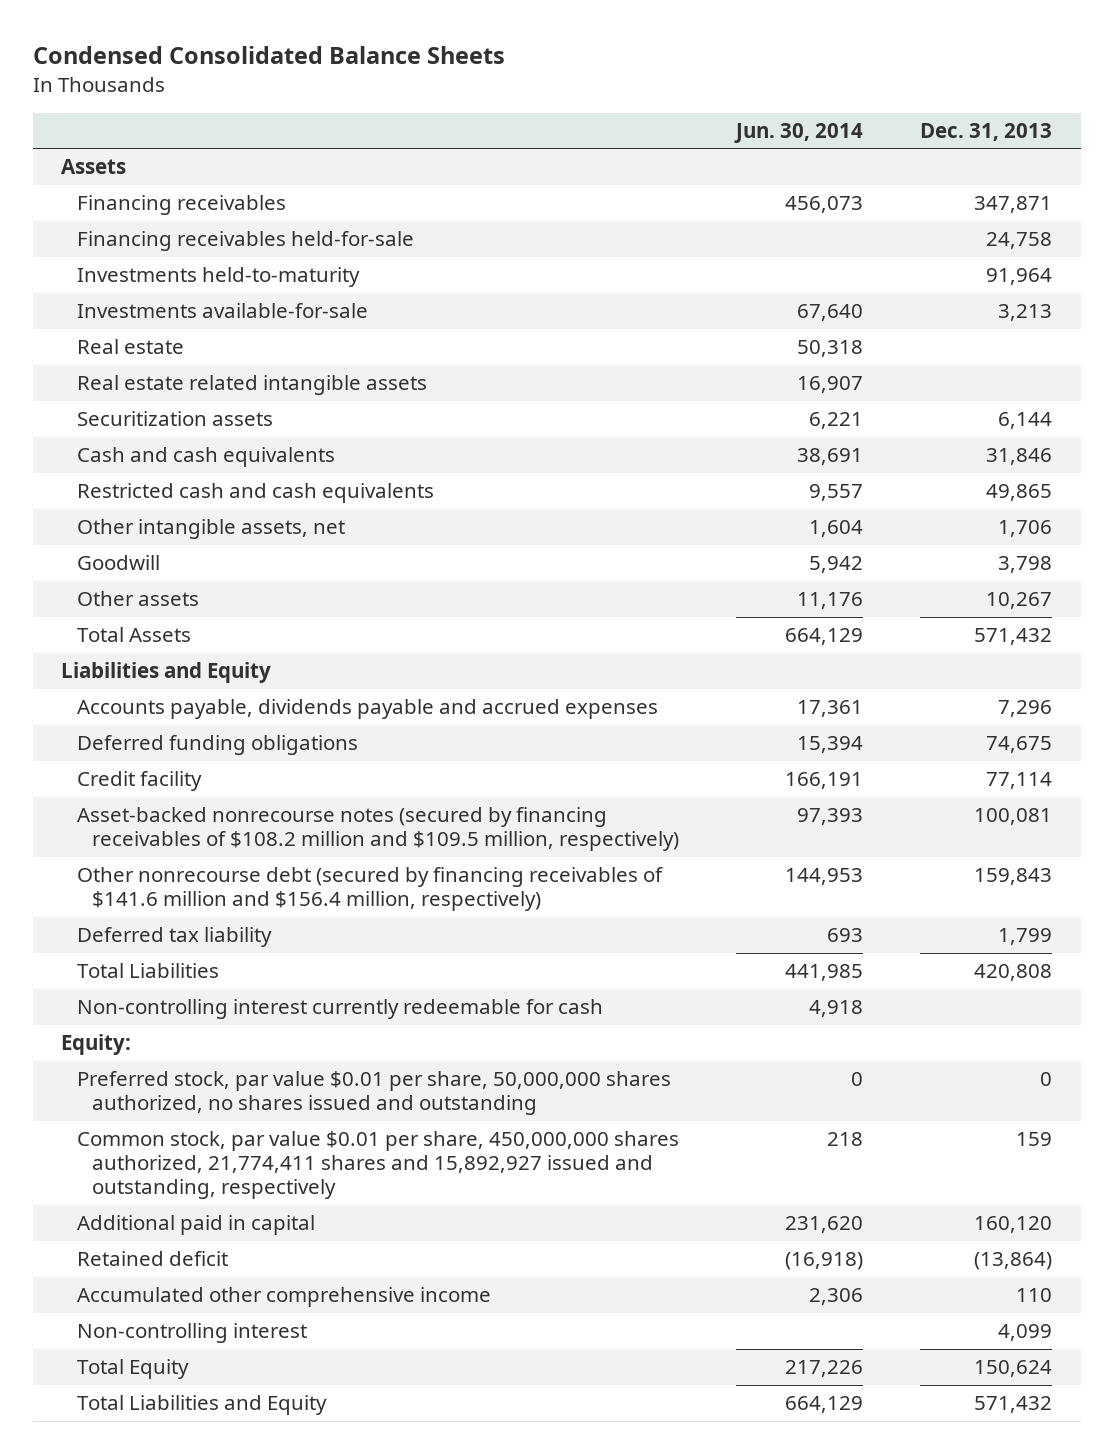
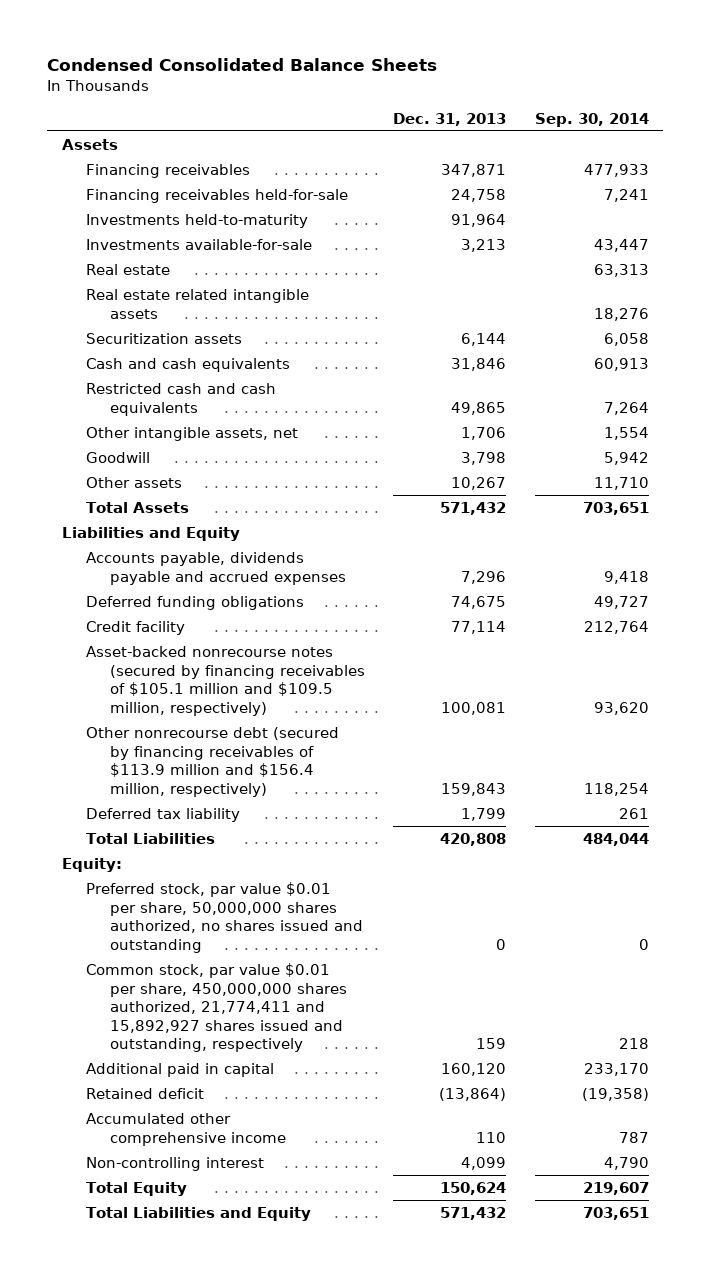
- | Jun. 30, 2014 | Dec. 31, 2013
+ | Dec. 31, 2013 | Sep. 30, 2014
- Asset-backed nonrecourse notes (secured by financing receivables of $108.2 million and $109.5 million, respectively) | 97,393 | 100,081
- Other nonrecourse debt (secured by financing receivables of $141.6 million and $156.4 million, respectively) | 144,953 | 159,843
+ Asset-backed nonrecourse notes (secured by financing receivables of $105.1 million and $109.5 million, respectively) | 100,081 | 93,620
+ Other nonrecourse debt (secured by financing receivables of $113.9 million and $156.4 million, respectively) | 159,843 | 118,254
- Non-controlling interest currently redeemable for cash | 4,918 |
- Common stock, par value $0.01 per share, 450,000,000 shares authorized, 21,774,411 shares and 15,892,927 issued and outstanding, respectively | 218 | 159
+ Common stock, par value $0.01 per share, 450,000,000 shares authorized, 21,774,411 and 15,892,927 shares issued and outstanding, respectively | 159 | 218

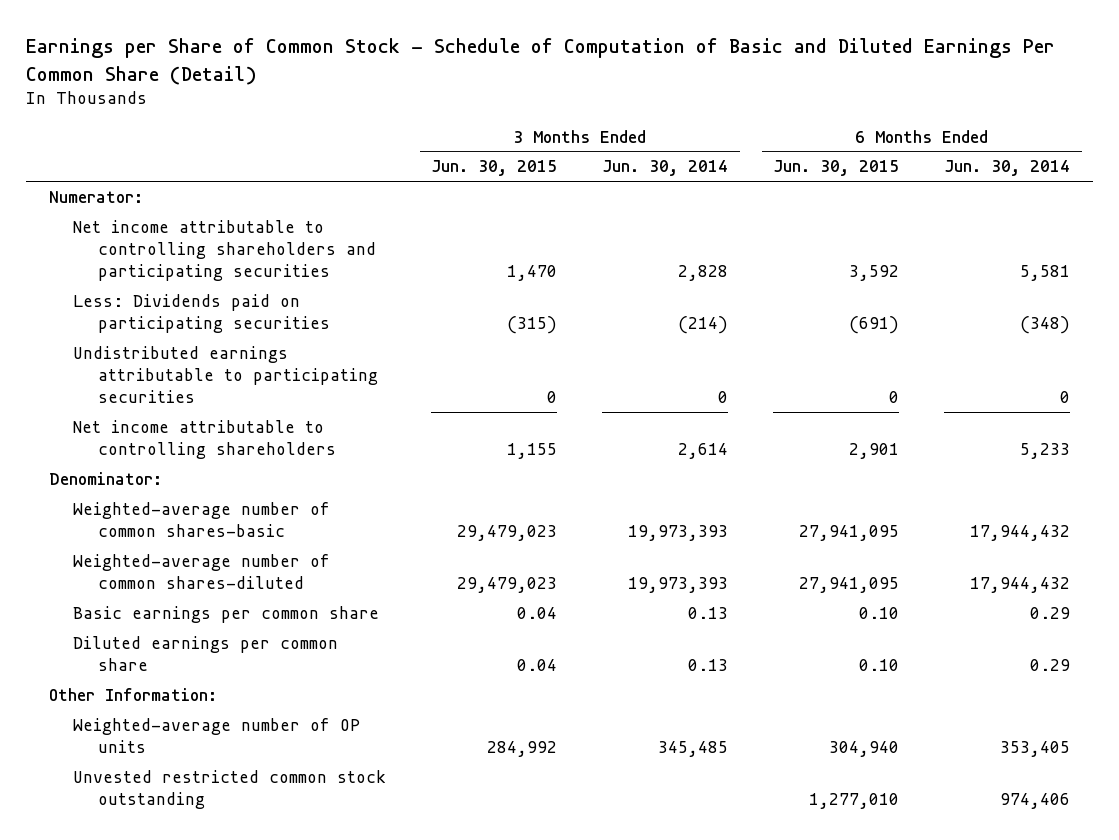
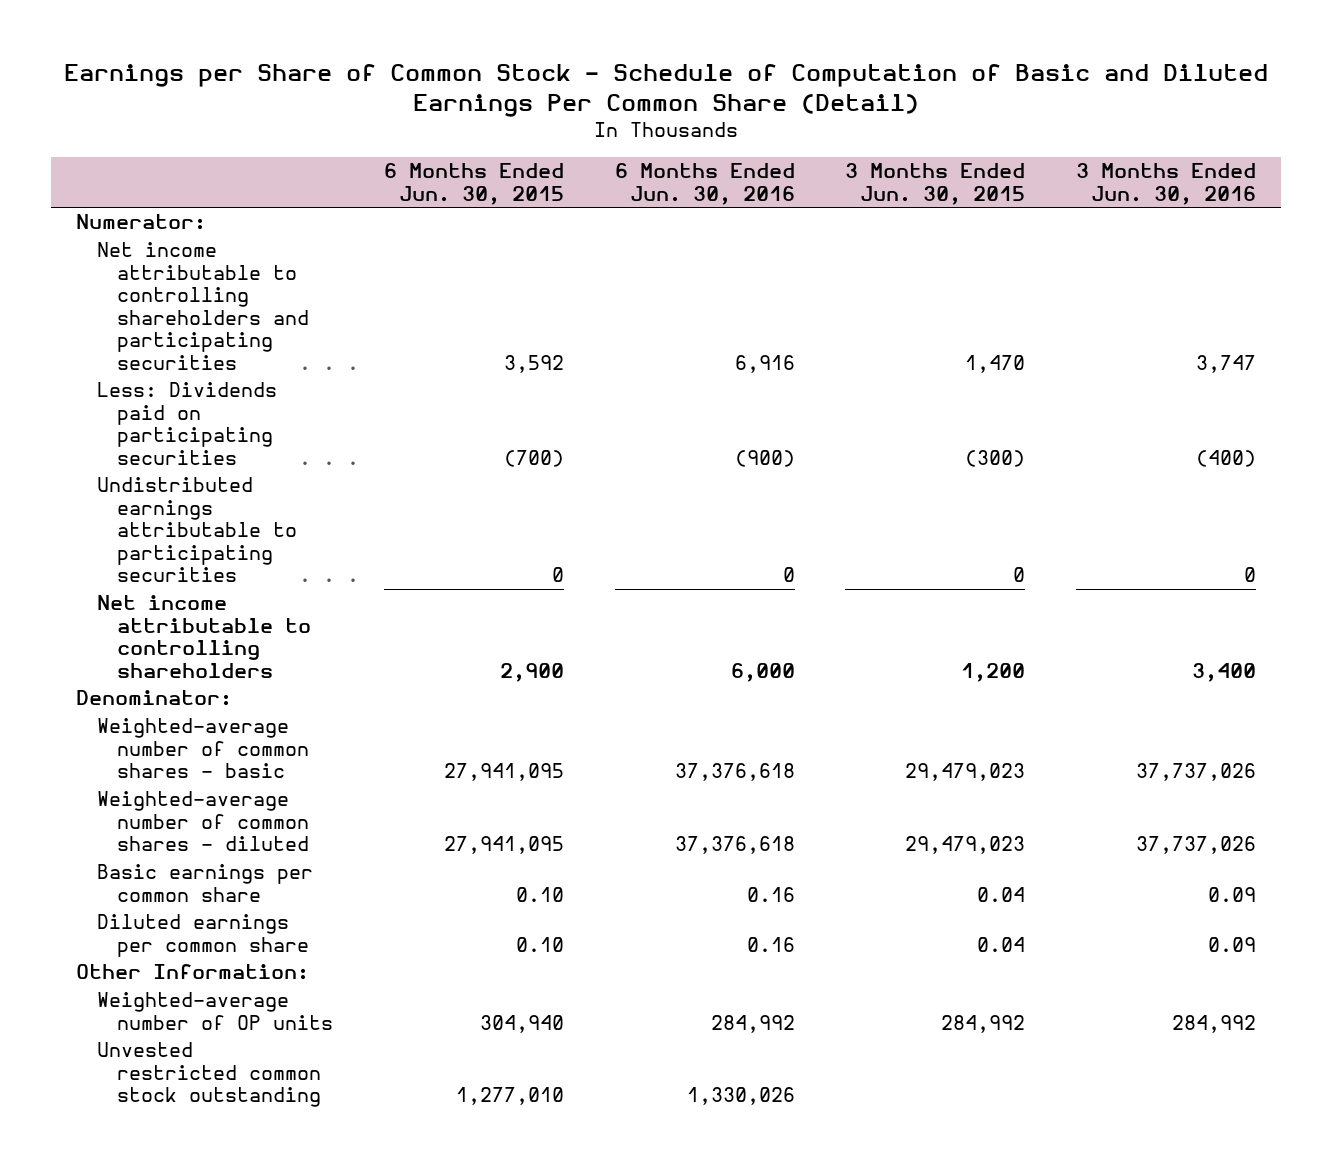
- | 3 Months Ended Jun. 30, 2015 | 3 Months Ended Jun. 30, 2014 | 6 Months Ended Jun. 30, 2015 | 6 Months Ended Jun. 30, 2014
+ | 6 Months Ended Jun. 30, 2015 | 6 Months Ended Jun. 30, 2016 | 3 Months Ended Jun. 30, 2015 | 3 Months Ended Jun. 30, 2016
- Less: Dividends paid on participating securities | (315) | (214) | (691) | (348)
+ Less: Dividends paid on participating securities | (700) | (900) | (300) | (400)
- Net income attributable to controlling shareholders | 1,155 | 2,614 | 2,901 | 5,233
+ Net income attributable to controlling shareholders | 2,900 | 6,000 | 1,200 | 3,400
- Weighted-average number of common shares-basic | 29,479,023 | 19,973,393 | 27,941,095 | 17,944,432
- Weighted-average number of common shares-diluted | 29,479,023 | 19,973,393 | 27,941,095 | 17,944,432
+ Weighted-average number of common shares - basic | 27,941,095 | 37,376,618 | 29,479,023 | 37,737,026
+ Weighted-average number of common shares - diluted | 27,941,095 | 37,376,618 | 29,479,023 | 37,737,026

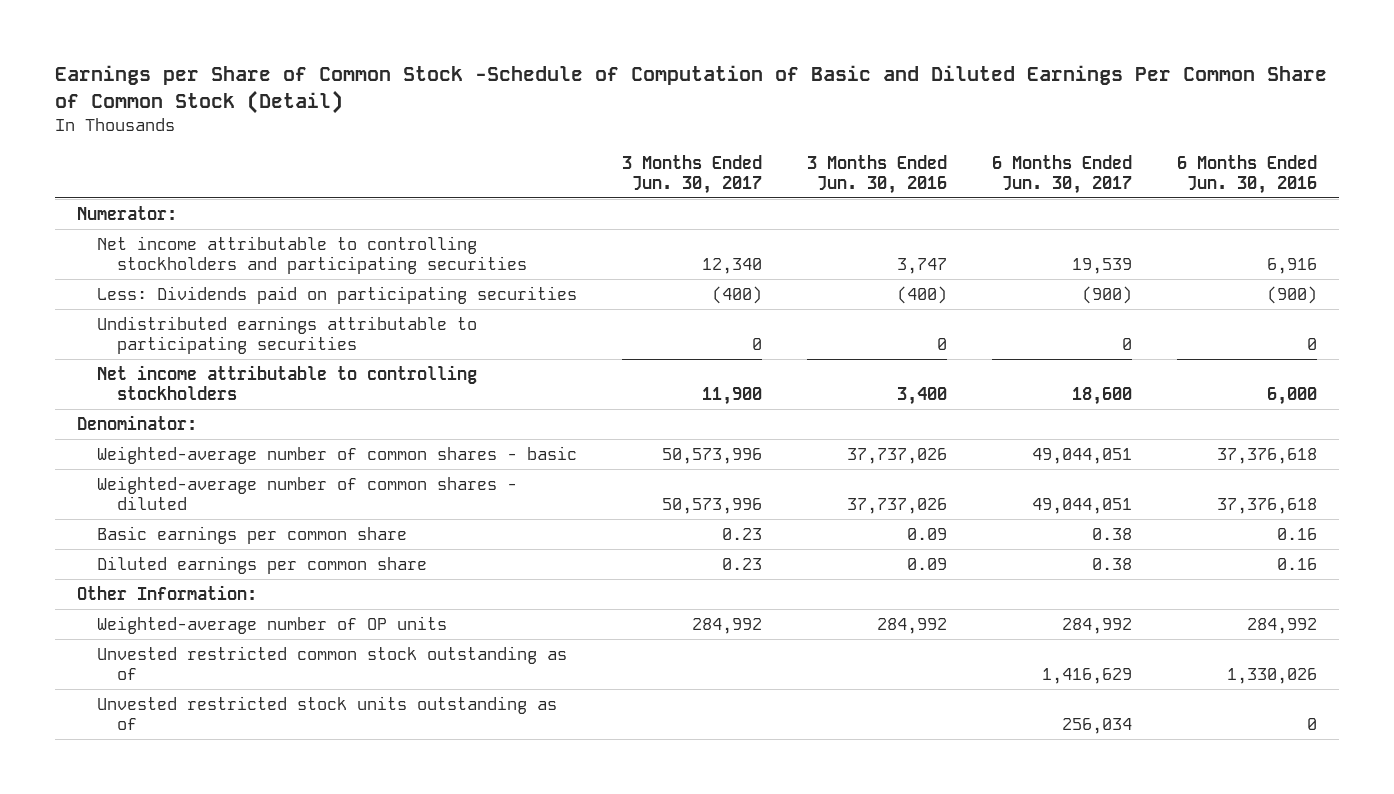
- Earnings per Share of Common Stock - Schedule of Computation of Basic and Diluted Earnings Per Common Share (Detail)
+ Earnings per Share of Common Stock -Schedule of Computation of Basic and Diluted Earnings Per Common Share of Common Stock (Detail)
- | 6 Months Ended Jun. 30, 2015 | 6 Months Ended Jun. 30, 2016 | 3 Months Ended Jun. 30, 2015 | 3 Months Ended Jun. 30, 2016
+ | 3 Months Ended Jun. 30, 2017 | 3 Months Ended Jun. 30, 2016 | 6 Months Ended Jun. 30, 2017 | 6 Months Ended Jun. 30, 2016
- Net income attributable to controlling shareholders and participating securities | 3,592 | 6,916 | 1,470 | 3,747
+ Net income attributable to controlling stockholders and participating securities | 12,340 | 3,747 | 19,539 | 6,916
- Net income attributable to controlling shareholders | 2,900 | 6,000 | 1,200 | 3,400
+ Net income attributable to controlling stockholders | 11,900 | 3,400 | 18,600 | 6,000
- Unvested restricted common stock outstanding | 1,277,010 | 1,330,026 | |
+ Unvested restricted common stock outstanding as of | | | 1,416,629 | 1,330,026
+ Unvested restricted stock units outstanding as of | | | 256,034 | 0

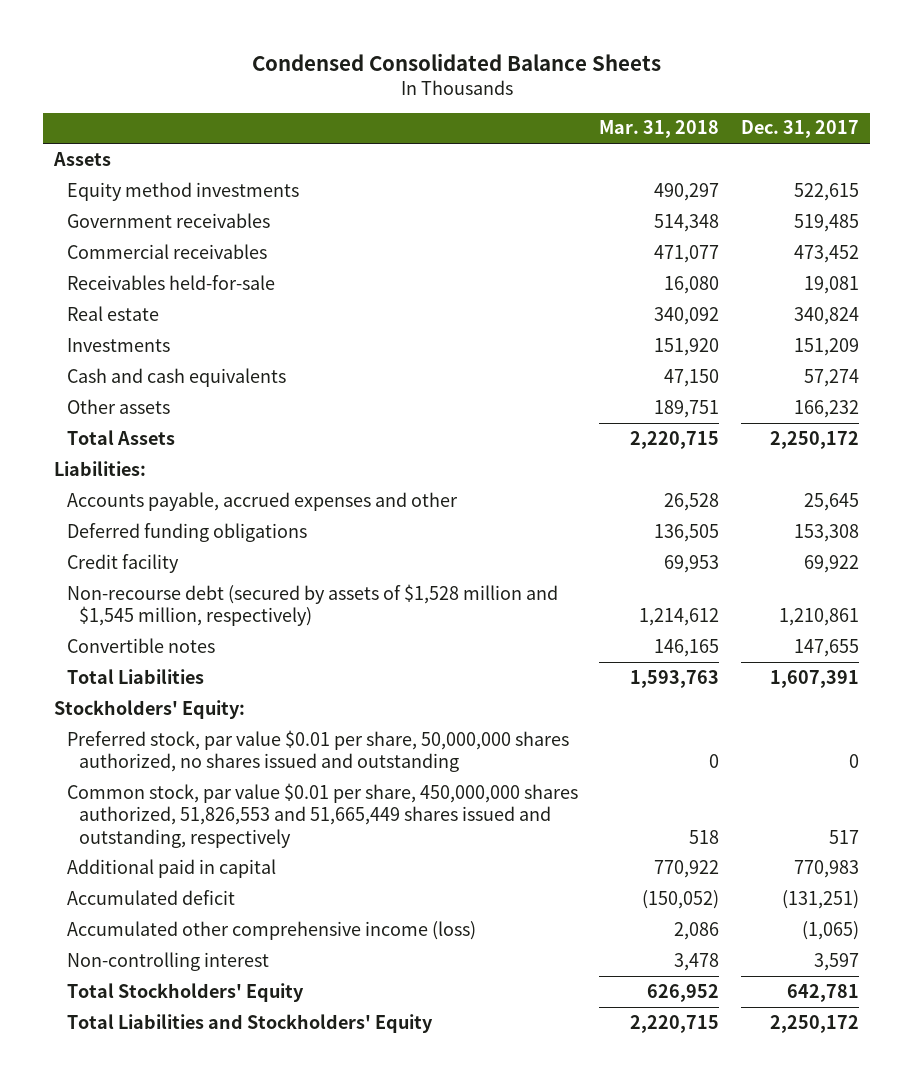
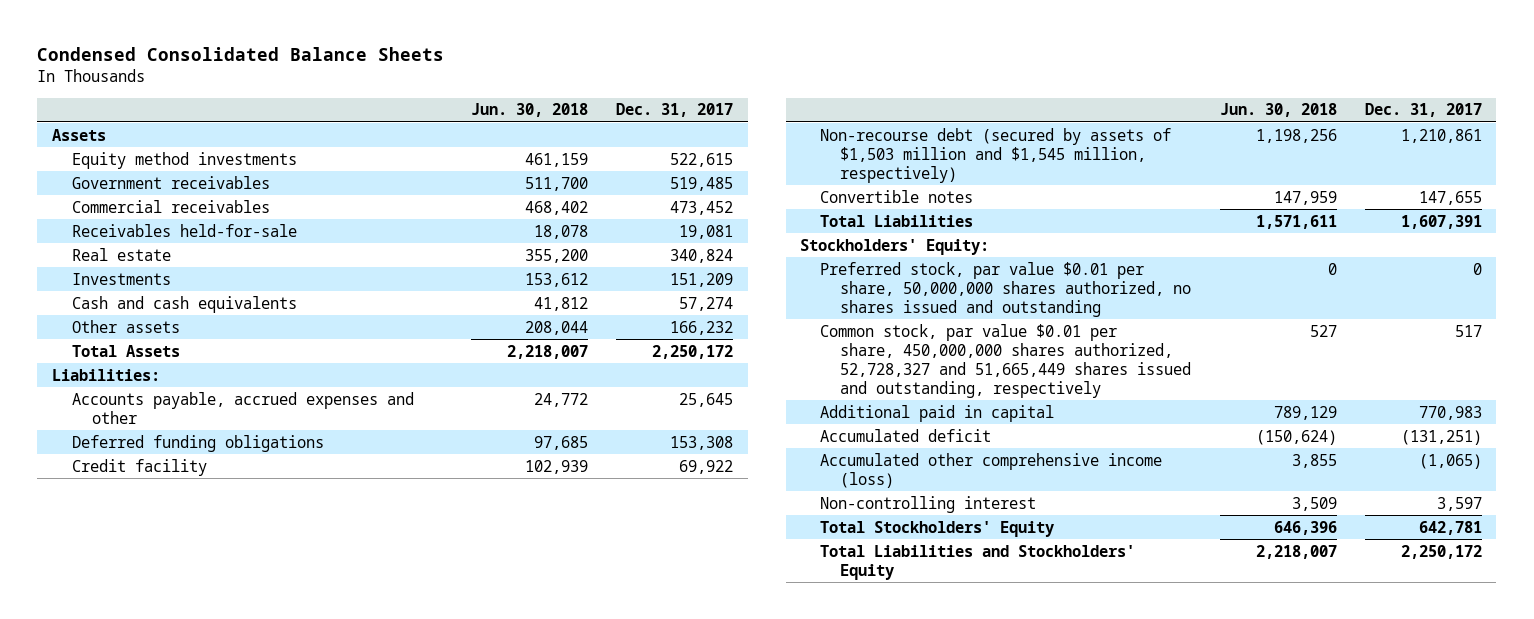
- | Mar. 31, 2018 | Dec. 31, 2017
+ | Jun. 30, 2018 | Dec. 31, 2017
- Non-recourse debt (secured by assets of $1,528 million and $1,545 million, respectively) | 1,214,612 | 1,210,861
+ Non-recourse debt (secured by assets of $1,503 million and $1,545 million, respectively) | 1,198,256 | 1,210,861
- Common stock, par value $0.01 per share, 450,000,000 shares authorized, 51,826,553 and 51,665,449 shares issued and outstanding, respectively | 518 | 517
+ Common stock, par value $0.01 per share, 450,000,000 shares authorized, 52,728,327 and 51,665,449 shares issued and outstanding, respectively | 527 | 517

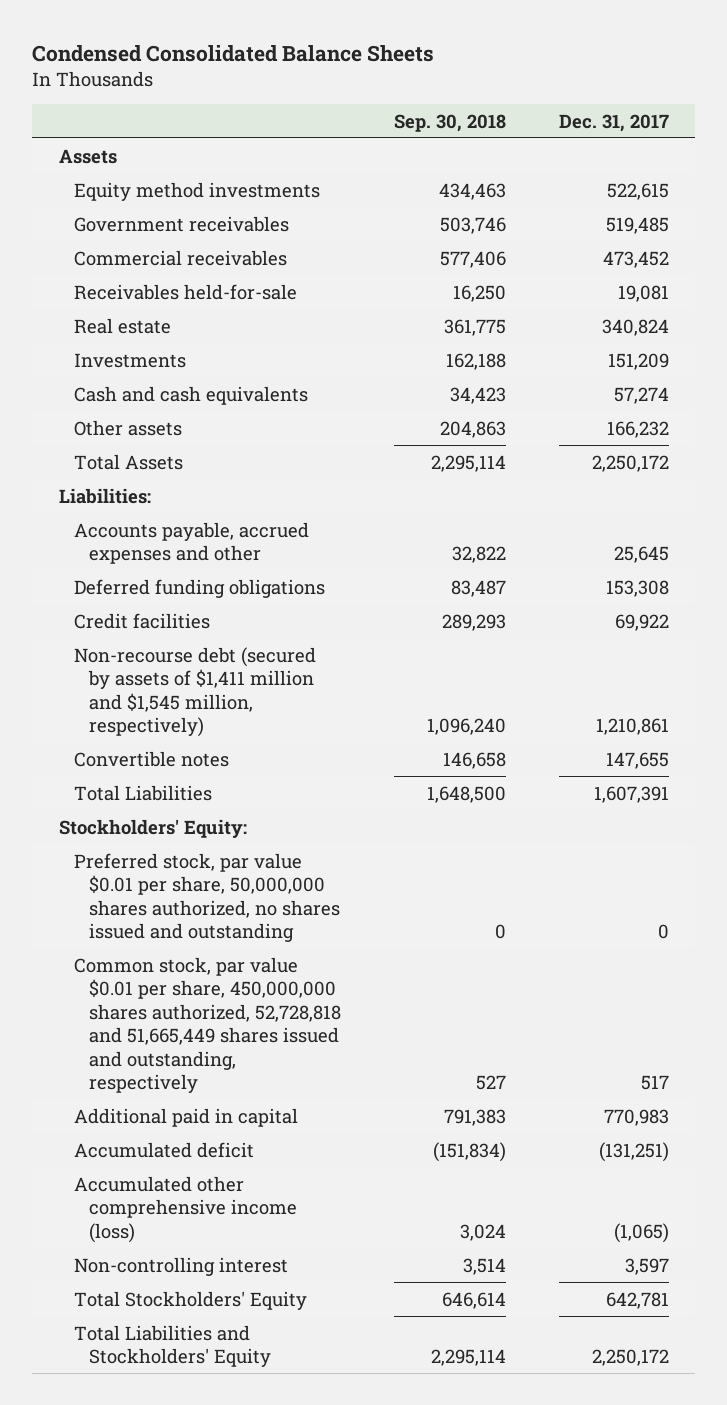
- | Jun. 30, 2018 | Dec. 31, 2017
+ | Sep. 30, 2018 | Dec. 31, 2017
- Credit facility | 102,939 | 69,922
- Non-recourse debt (secured by assets of $1,503 million and $1,545 million, respectively) | 1,198,256 | 1,210,861
+ Credit facilities | 289,293 | 69,922
+ Non-recourse debt (secured by assets of $1,411 million and $1,545 million, respectively) | 1,096,240 | 1,210,861
- Common stock, par value $0.01 per share, 450,000,000 shares authorized, 52,728,327 and 51,665,449 shares issued and outstanding, respectively | 527 | 517
+ Common stock, par value $0.01 per share, 450,000,000 shares authorized, 52,728,818 and 51,665,449 shares issued and outstanding, respectively | 527 | 517

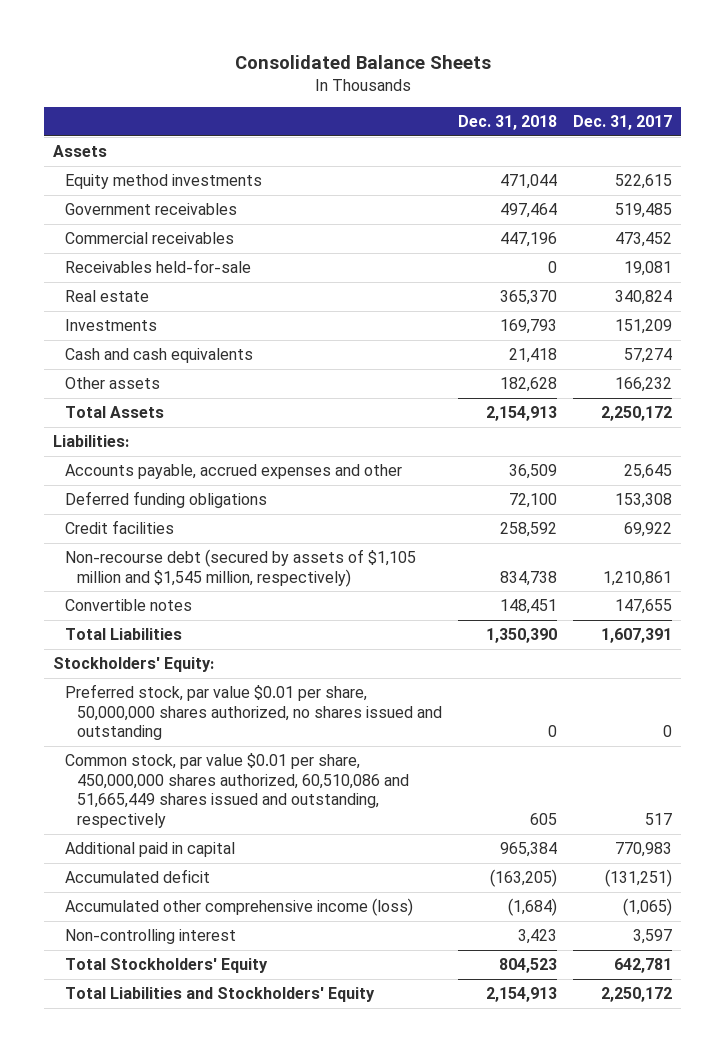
- Condensed Consolidated Balance Sheets
+ Consolidated Balance Sheets
- | Sep. 30, 2018 | Dec. 31, 2017
+ | Dec. 31, 2018 | Dec. 31, 2017
- Non-recourse debt (secured by assets of $1,411 million and $1,545 million, respectively) | 1,096,240 | 1,210,861
+ Non-recourse debt (secured by assets of $1,105 million and $1,545 million, respectively) | 834,738 | 1,210,861
- Common stock, par value $0.01 per share, 450,000,000 shares authorized, 52,728,818 and 51,665,449 shares issued and outstanding, respectively | 527 | 517
+ Common stock, par value $0.01 per share, 450,000,000 shares authorized, 60,510,086 and 51,665,449 shares issued and outstanding, respectively | 605 | 517

